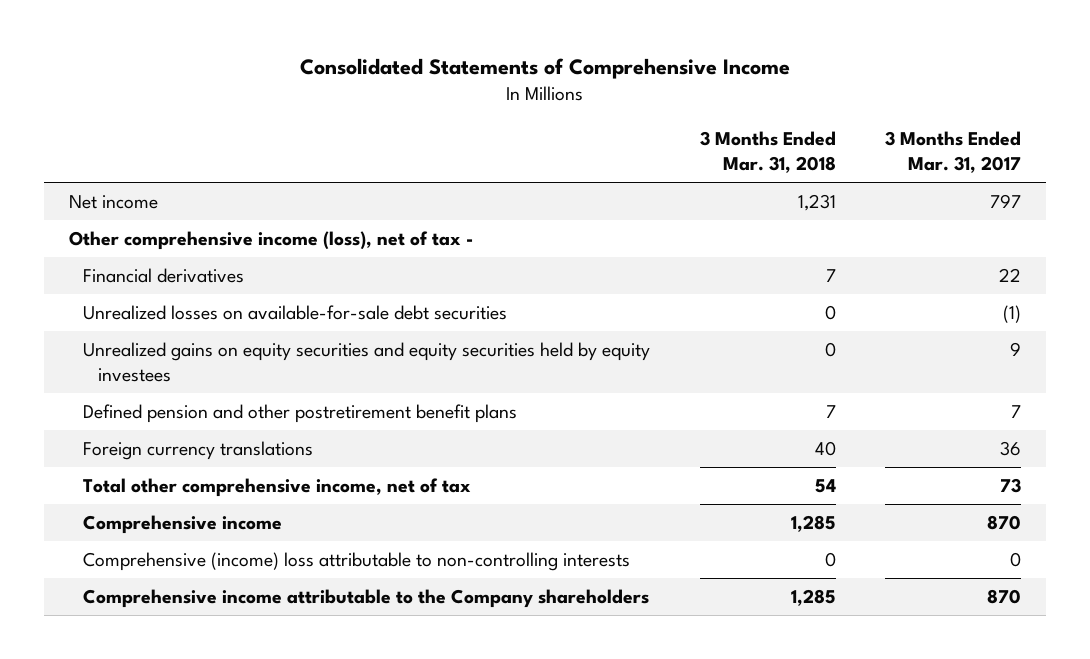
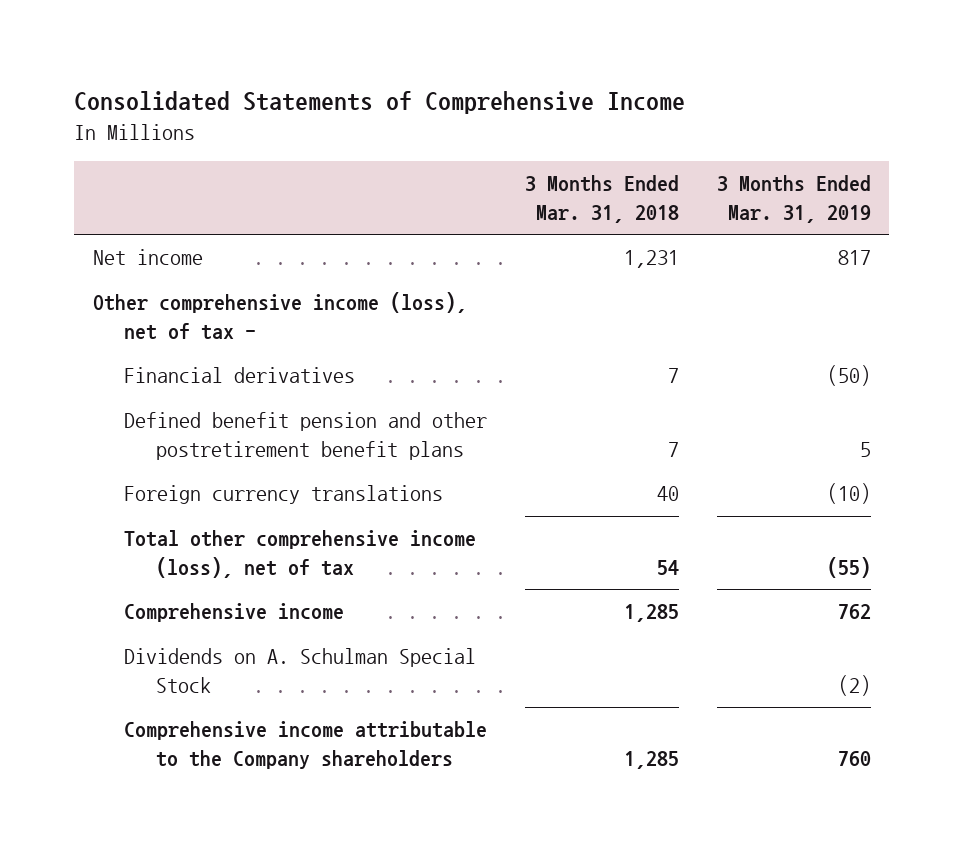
- | 3 Months Ended Mar. 31, 2018 | 3 Months Ended Mar. 31, 2017
+ | 3 Months Ended Mar. 31, 2018 | 3 Months Ended Mar. 31, 2019
- Unrealized losses on available-for-sale debt securities | 0 | (1)
- Unrealized gains on equity securities and equity securities held by equity investees | 0 | 9
- Defined pension and other postretirement benefit plans | 7 | 7
+ Defined benefit pension and other postretirement benefit plans | 7 | 5
- Total other comprehensive income, net of tax | 54 | 73
+ Total other comprehensive income (loss), net of tax | 54 | (55)
- Comprehensive (income) loss attributable to non-controlling interests | 0 | 0
+ Dividends on A. Schulman Special Stock | | (2)

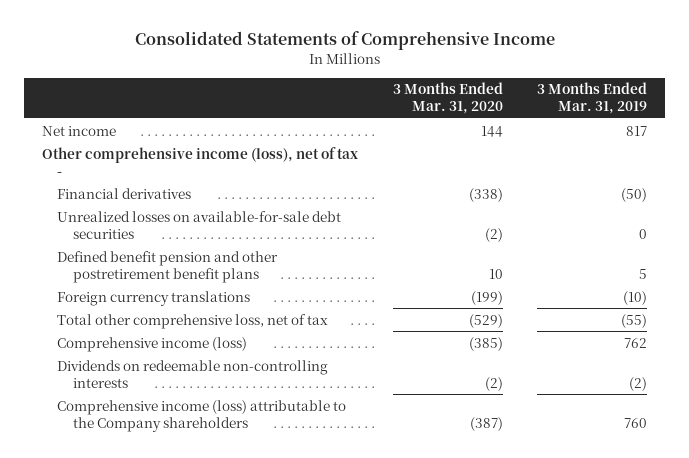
- | 3 Months Ended Mar. 31, 2018 | 3 Months Ended Mar. 31, 2019
+ | 3 Months Ended Mar. 31, 2020 | 3 Months Ended Mar. 31, 2019
+ Unrealized losses on available-for-sale debt securities | (2) | 0
- Total other comprehensive income (loss), net of tax | 54 | (55)
- Comprehensive income | 1,285 | 762
- Dividends on A. Schulman Special Stock | | (2)
- Comprehensive income attributable to the Company shareholders | 1,285 | 760
+ Total other comprehensive loss, net of tax | (529) | (55)
+ Comprehensive income (loss) | (385) | 762
+ Dividends on redeemable non-controlling interests | (2) | (2)
+ Comprehensive income (loss) attributable to the Company shareholders | (387) | 760

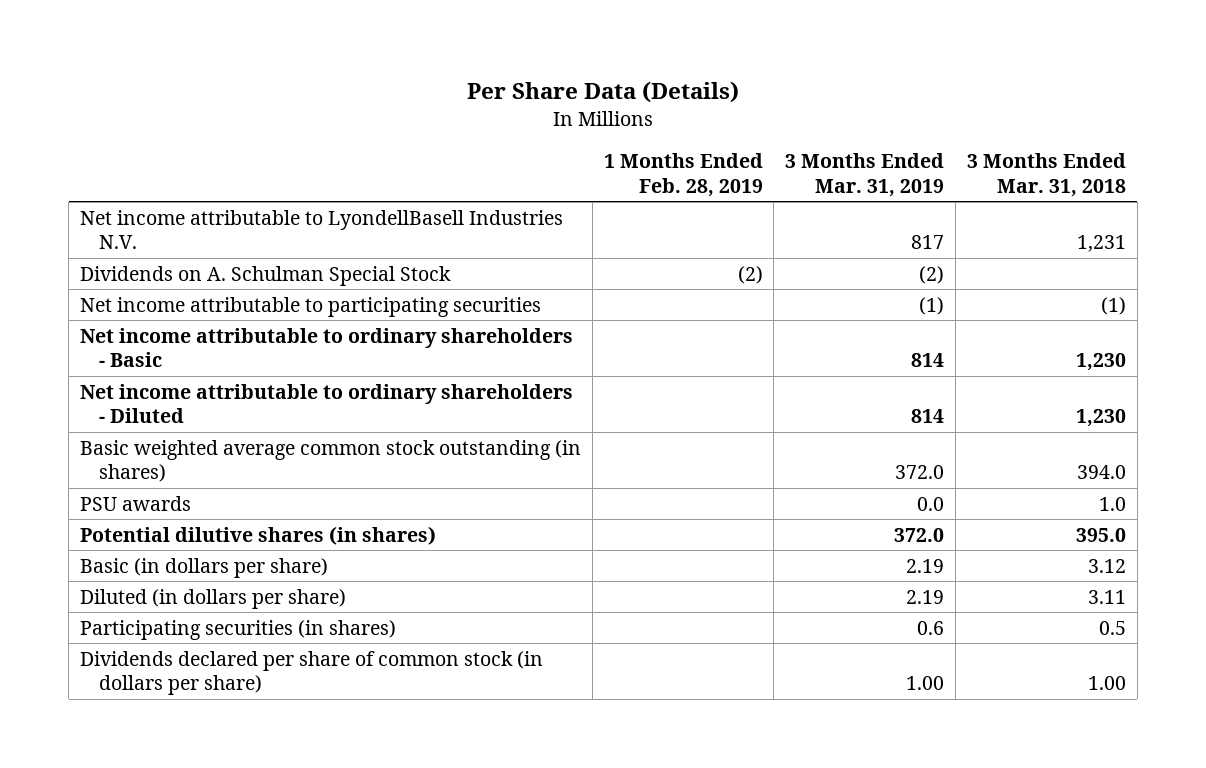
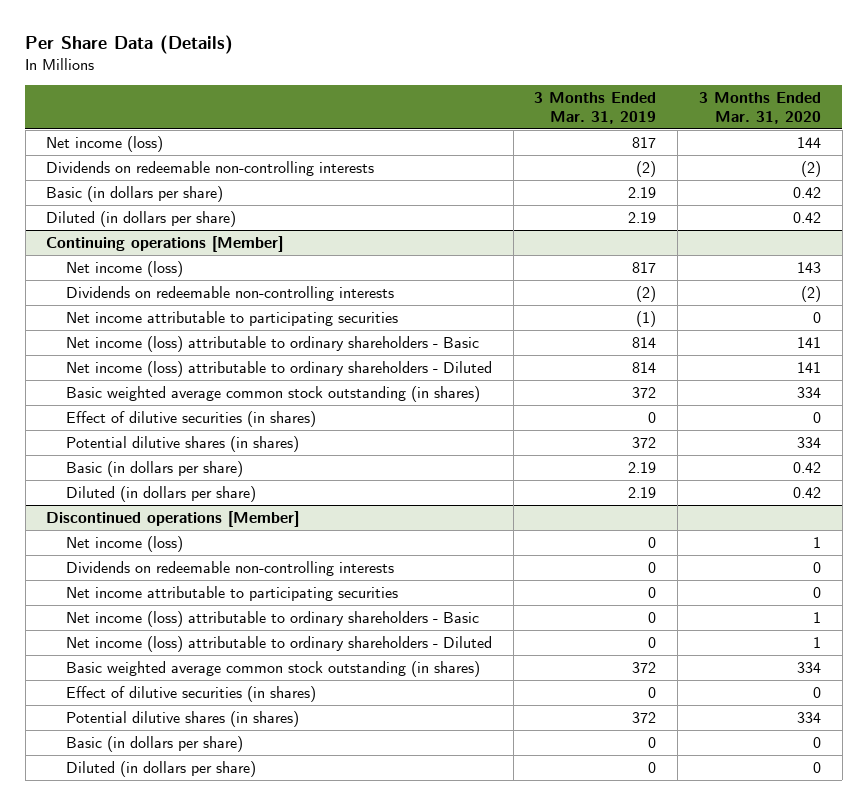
- | 1 Months Ended Feb. 28, 2019 | 3 Months Ended Mar. 31, 2019 | 3 Months Ended Mar. 31, 2018
+ | 3 Months Ended Mar. 31, 2019 | 3 Months Ended Mar. 31, 2020
- Net income attributable to LyondellBasell Industries N.V. | | 817 | 1,231
- Dividends on A. Schulman Special Stock | (2) | (2) |
+ Net income (loss) | 817 | 144
+ Dividends on redeemable non-controlling interests | (2) | (2)
+ Basic (in dollars per share) | 2.19 | 0.42
+ Diluted (in dollars per share) | 2.19 | 0.42
+ Continuing operations [Member]
+ Net income (loss) | 817 | 143
+ Dividends on redeemable non-controlling interests | (2) | (2)
- Net income attributable to ordinary shareholders - Basic | | 814 | 1,230
- Net income attributable to ordinary shareholders - Diluted | | 814 | 1,230
- Basic weighted average common stock outstanding (in shares) | | 372.0 | 394.0
- PSU awards | | 0.0 | 1.0
- Potential dilutive shares (in shares) | | 372.0 | 395.0
+ Net income (loss) attributable to ordinary shareholders - Basic | 814 | 141
+ Net income (loss) attributable to ordinary shareholders - Diluted | 814 | 141
+ Basic weighted average common stock outstanding (in shares) | 372 | 334
+ Effect of dilutive securities (in shares) | 0 | 0
+ Potential dilutive shares (in shares) | 372 | 334
- Participating securities (in shares) | | 0.6 | 0.5
- Dividends declared per share of common stock (in dollars per share) | | 1.00 | 1.00
+ Discontinued operations [Member]
+ Net income (loss) | 0 | 1
+ Dividends on redeemable non-controlling interests | 0 | 0
+ Net income attributable to participating securities | 0 | 0
+ Net income (loss) attributable to ordinary shareholders - Basic | 0 | 1
+ Net income (loss) attributable to ordinary shareholders - Diluted | 0 | 1
+ Basic weighted average common stock outstanding (in shares) | 372 | 334
+ Effect of dilutive securities (in shares) | 0 | 0
+ Potential dilutive shares (in shares) | 372 | 334
+ Basic (in dollars per share) | 0 | 0
+ Diluted (in dollars per share) | 0 | 0

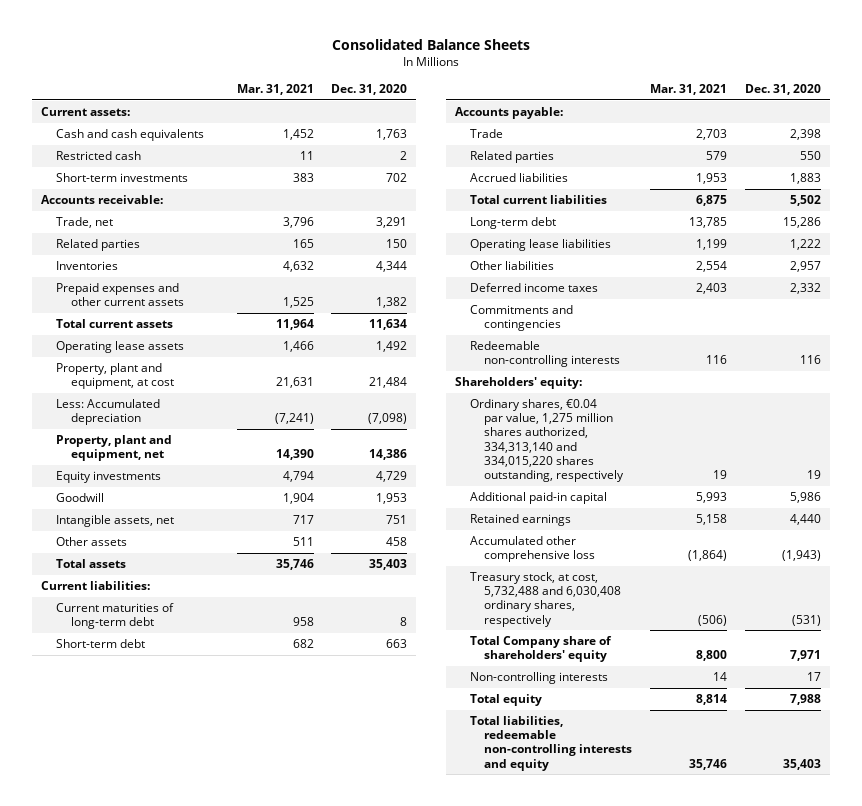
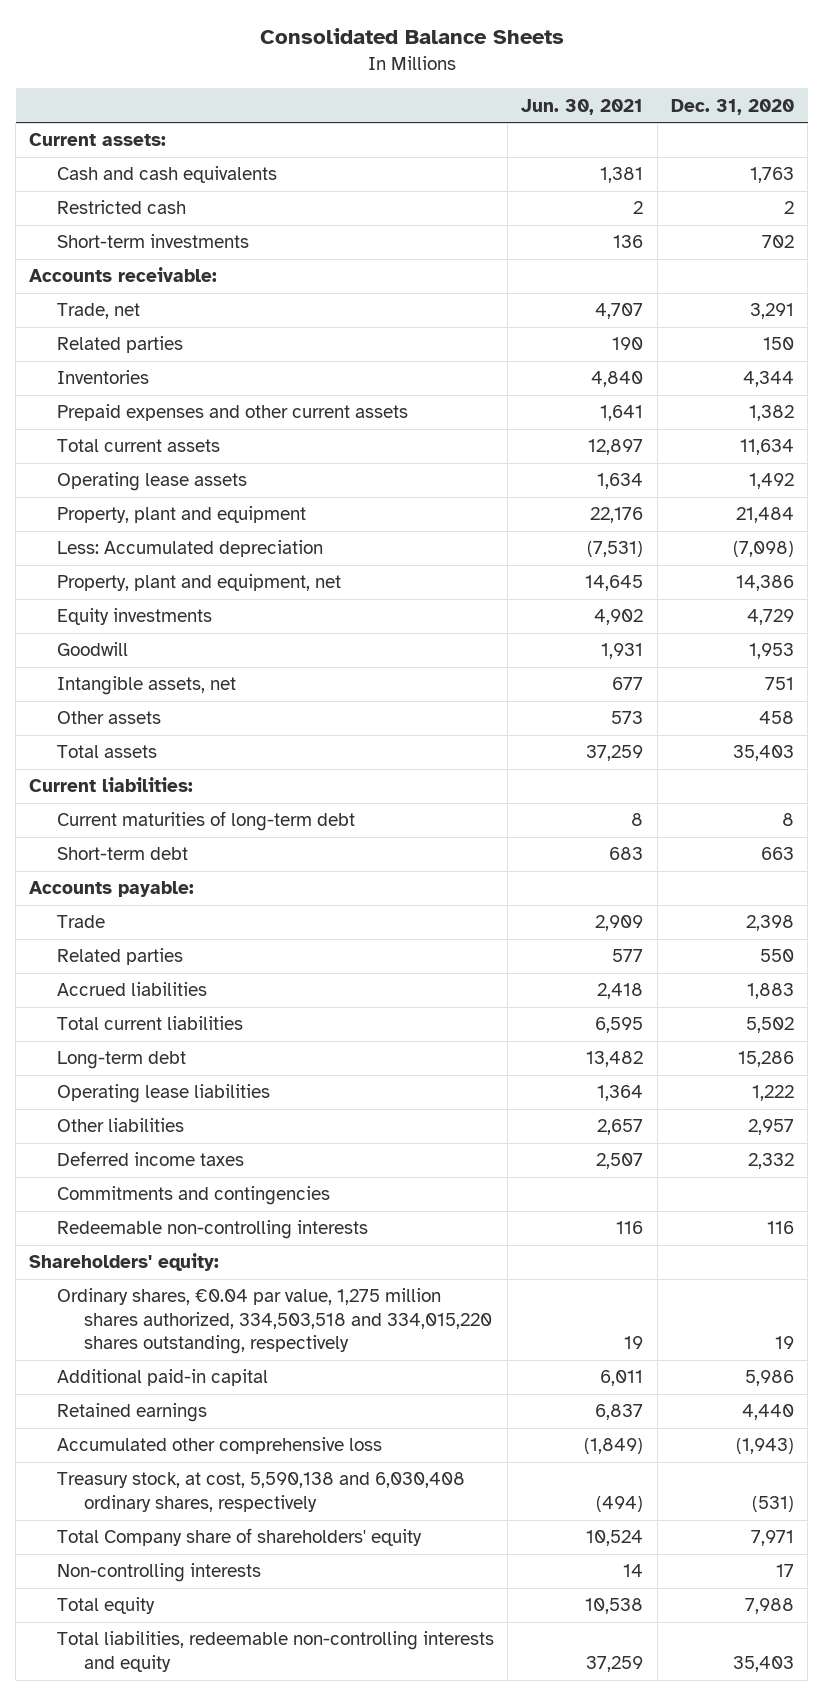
- | Mar. 31, 2021 | Dec. 31, 2020
+ | Jun. 30, 2021 | Dec. 31, 2020
- Property, plant and equipment, at cost | 21,631 | 21,484
+ Property, plant and equipment | 22,176 | 21,484
- Ordinary shares, €0.04 par value, 1,275 million shares authorized, 334,313,140 and 334,015,220 shares outstanding, respectively | 19 | 19
+ Ordinary shares, €0.04 par value, 1,275 million shares authorized, 334,503,518 and 334,015,220 shares outstanding, respectively | 19 | 19
- Treasury stock, at cost, 5,732,488 and 6,030,408 ordinary shares, respectively | (506) | (531)
+ Treasury stock, at cost, 5,590,138 and 6,030,408 ordinary shares, respectively | (494) | (531)

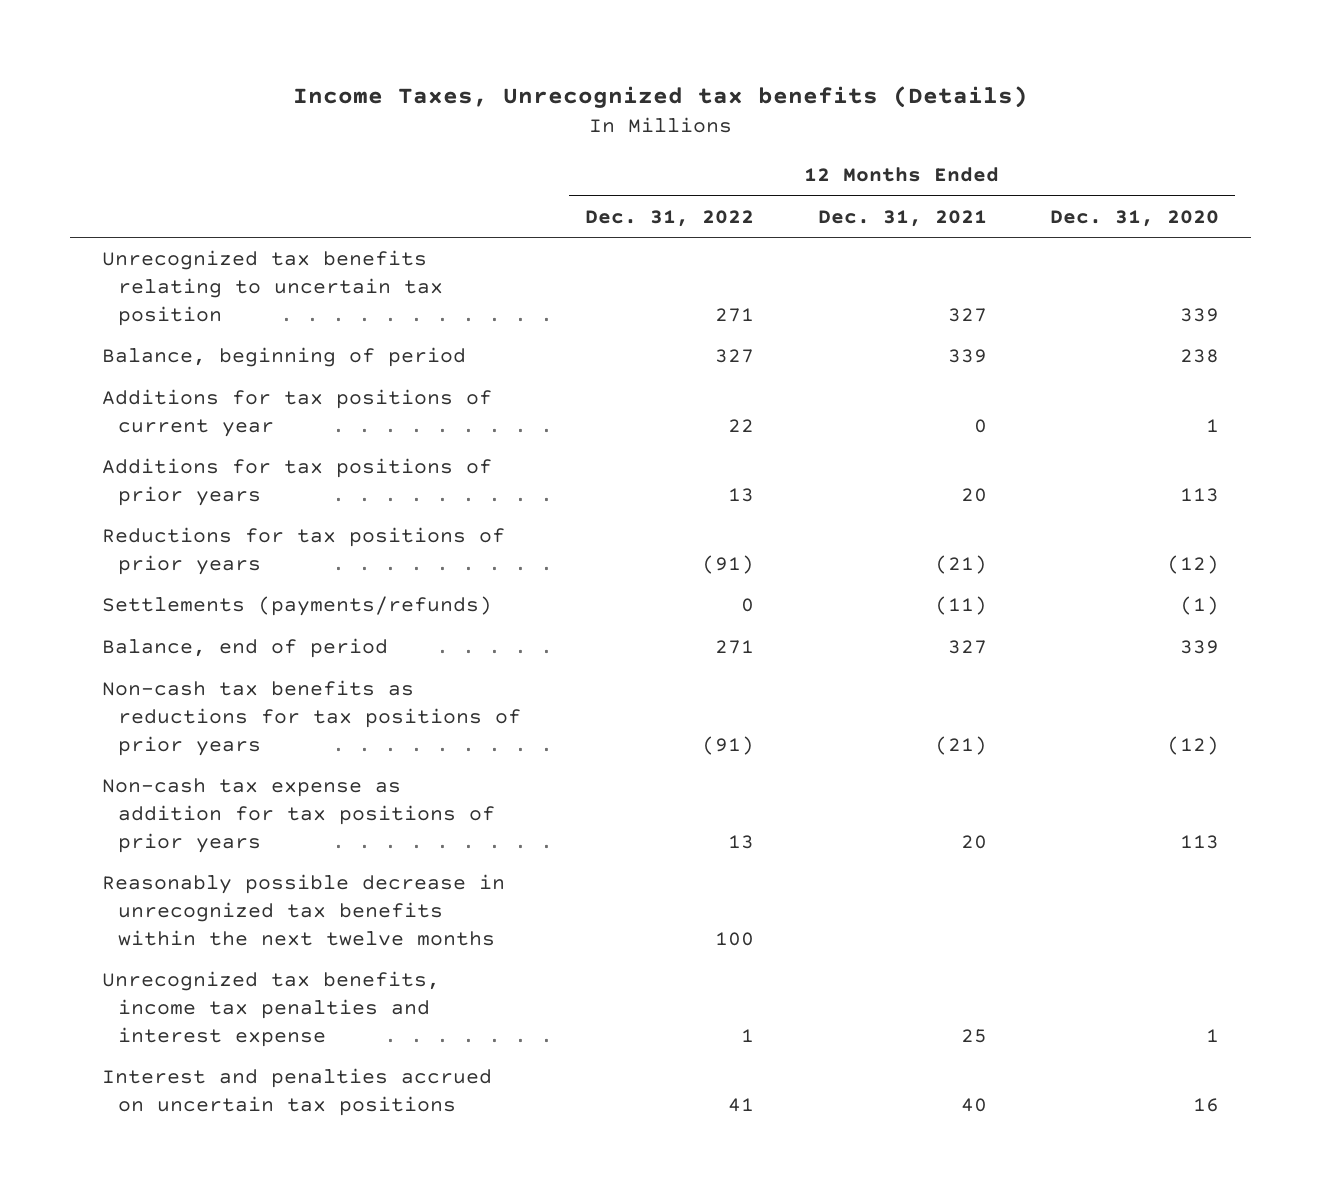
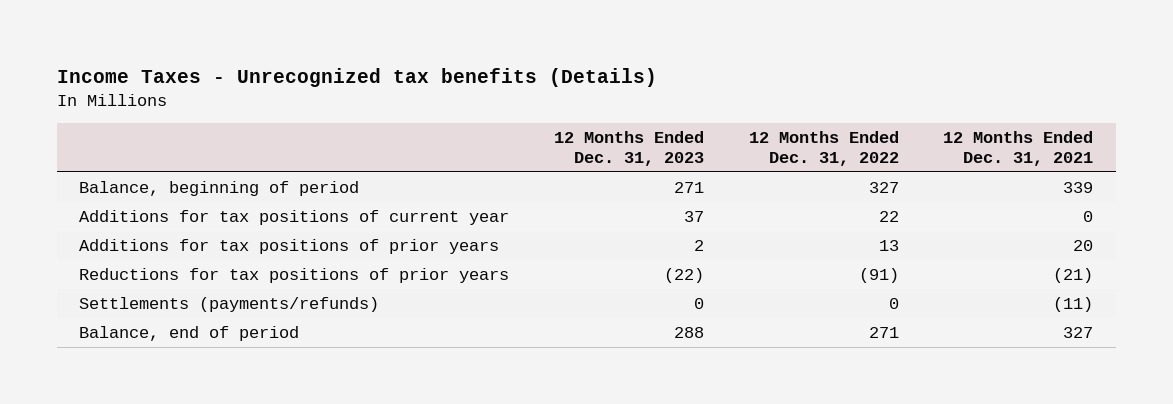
- Income Taxes, Unrecognized tax benefits (Details)
+ Income Taxes - Unrecognized tax benefits (Details)
- | 12 Months Ended Dec. 31, 2022 | 12 Months Ended Dec. 31, 2021 | 12 Months Ended Dec. 31, 2020
+ | 12 Months Ended Dec. 31, 2023 | 12 Months Ended Dec. 31, 2022 | 12 Months Ended Dec. 31, 2021
- Unrecognized tax benefits relating to uncertain tax position | 271 | 327 | 339
- Non-cash tax benefits as reductions for tax positions of prior years | (91) | (21) | (12)
- Non-cash tax expense as addition for tax positions of prior years | 13 | 20 | 113
- Reasonably possible decrease in unrecognized tax benefits within the next twelve months | 100 | |
- Unrecognized tax benefits, income tax penalties and interest expense | 1 | 25 | 1
- Interest and penalties accrued on uncertain tax positions | 41 | 40 | 16

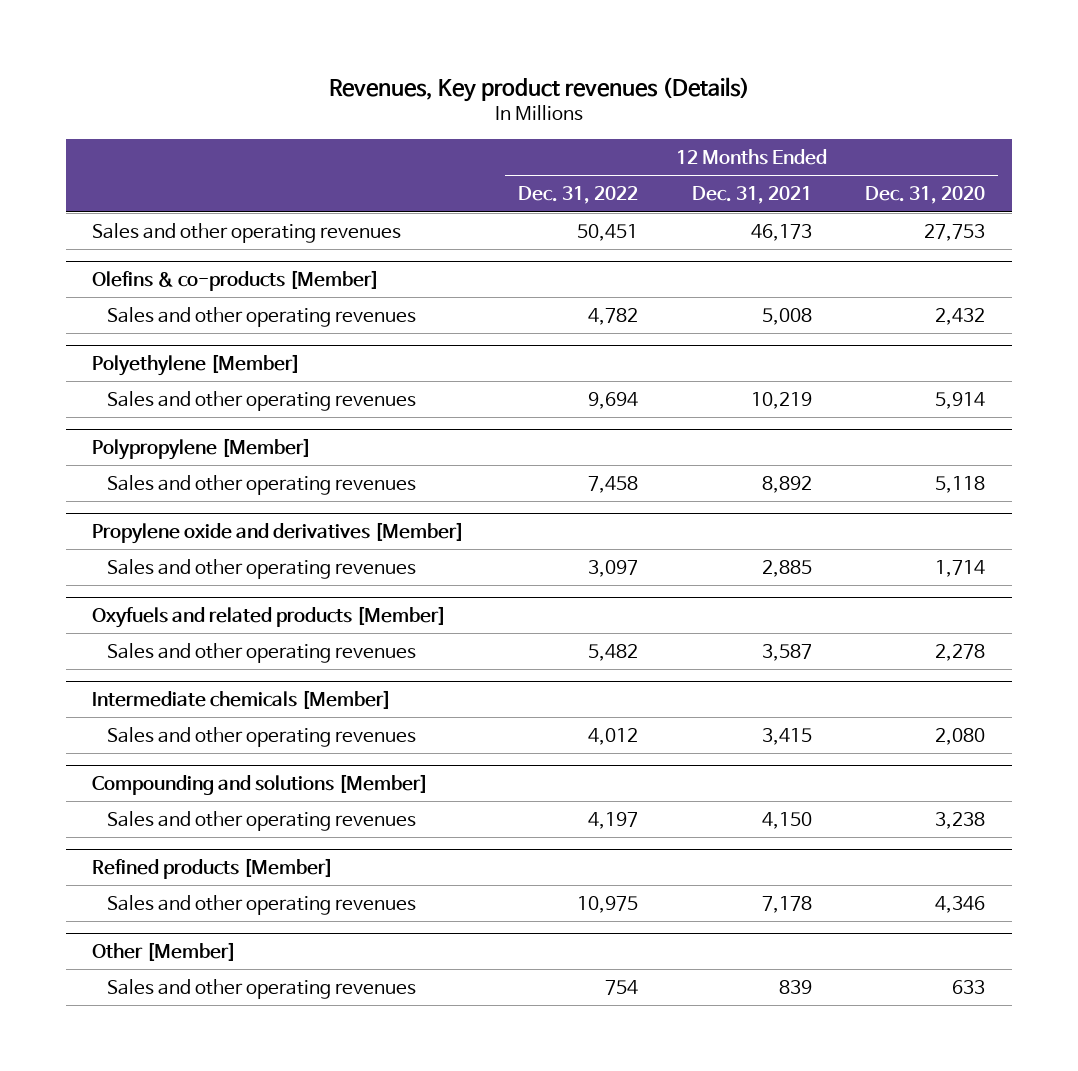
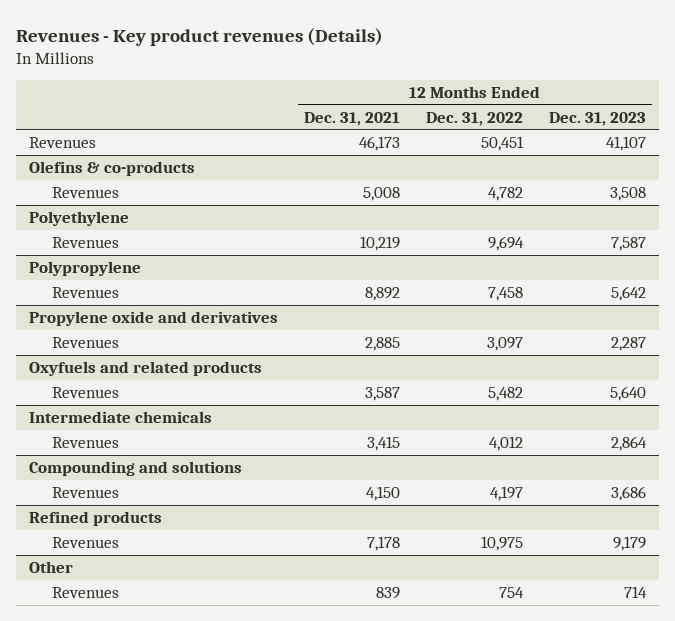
- Revenues, Key product revenues (Details)
+ Revenues - Key product revenues (Details)
- | 12 Months Ended Dec. 31, 2022 | 12 Months Ended Dec. 31, 2021 | 12 Months Ended Dec. 31, 2020
+ | 12 Months Ended Dec. 31, 2021 | 12 Months Ended Dec. 31, 2022 | 12 Months Ended Dec. 31, 2023
- Sales and other operating revenues | 50,451 | 46,173 | 27,753
- Olefins & co-products [Member]
- Sales and other operating revenues | 4,782 | 5,008 | 2,432
- Polyethylene [Member]
- Sales and other operating revenues | 9,694 | 10,219 | 5,914
- Polypropylene [Member]
- Sales and other operating revenues | 7,458 | 8,892 | 5,118
- Propylene oxide and derivatives [Member]
- Sales and other operating revenues | 3,097 | 2,885 | 1,714
- Oxyfuels and related products [Member]
- Sales and other operating revenues | 5,482 | 3,587 | 2,278
- Intermediate chemicals [Member]
- Sales and other operating revenues | 4,012 | 3,415 | 2,080
- Compounding and solutions [Member]
- Sales and other operating revenues | 4,197 | 4,150 | 3,238
- Refined products [Member]
- Sales and other operating revenues | 10,975 | 7,178 | 4,346
- Other [Member]
- Sales and other operating revenues | 754 | 839 | 633
+ Revenues | 46,173 | 50,451 | 41,107
+ Olefins & co-products
+ Revenues | 5,008 | 4,782 | 3,508
+ Polyethylene
+ Revenues | 10,219 | 9,694 | 7,587
+ Polypropylene
+ Revenues | 8,892 | 7,458 | 5,642
+ Propylene oxide and derivatives
+ Revenues | 2,885 | 3,097 | 2,287
+ Oxyfuels and related products
+ Revenues | 3,587 | 5,482 | 5,640
+ Intermediate chemicals
+ Revenues | 3,415 | 4,012 | 2,864
+ Compounding and solutions
+ Revenues | 4,150 | 4,197 | 3,686
+ Refined products
+ Revenues | 7,178 | 10,975 | 9,179
+ Other
+ Revenues | 839 | 754 | 714

